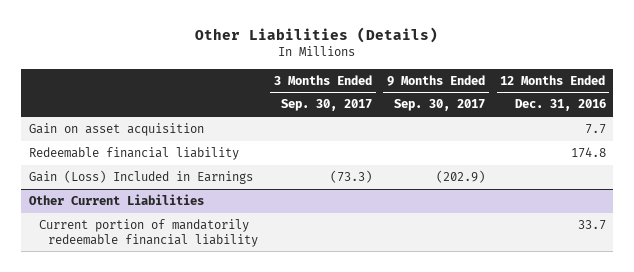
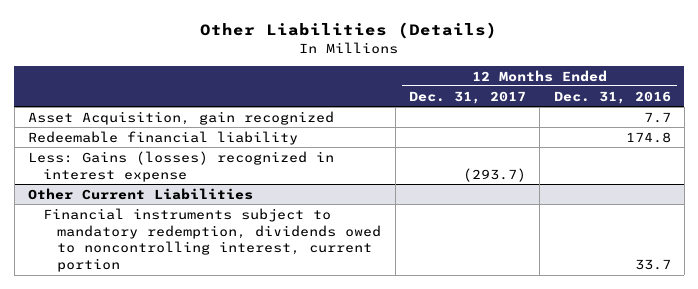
- | 3 Months Ended Sep. 30, 2017 | 9 Months Ended Sep. 30, 2017 | 12 Months Ended Dec. 31, 2016
+ | 12 Months Ended Dec. 31, 2017 | 12 Months Ended Dec. 31, 2016
- Gain on asset acquisition | | | 7.7
+ Asset Acquisition, gain recognized | | 7.7
- Gain (Loss) Included in Earnings | (73.3) | (202.9) |
+ Less: Gains (losses) recognized in interest expense | (293.7) |
@ Other Current Liabilities
- Current portion of mandatorily redeemable financial liability | | | 33.7
+ Financial instruments subject to mandatory redemption, dividends owed to noncontrolling interest, current portion | | 33.7

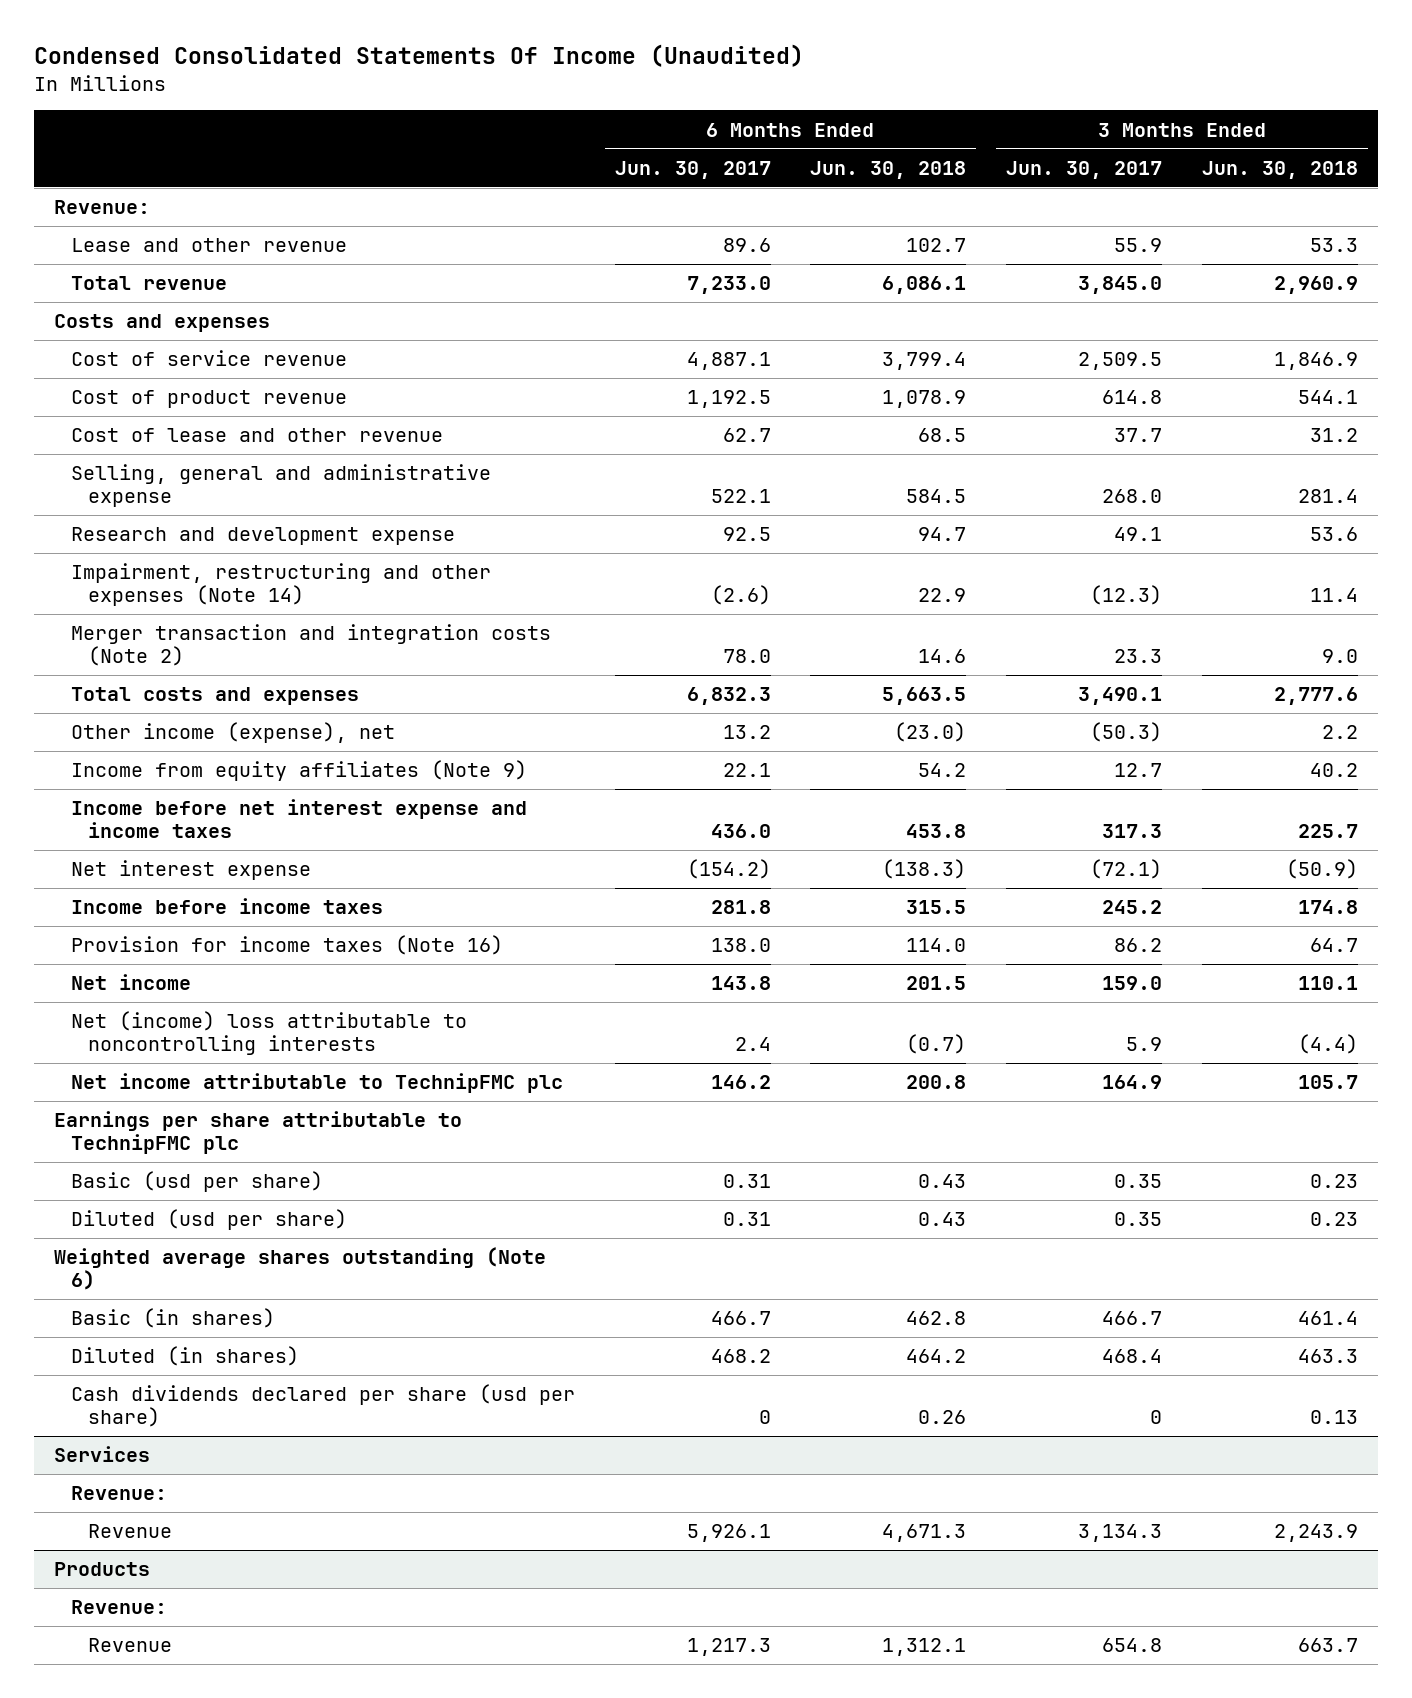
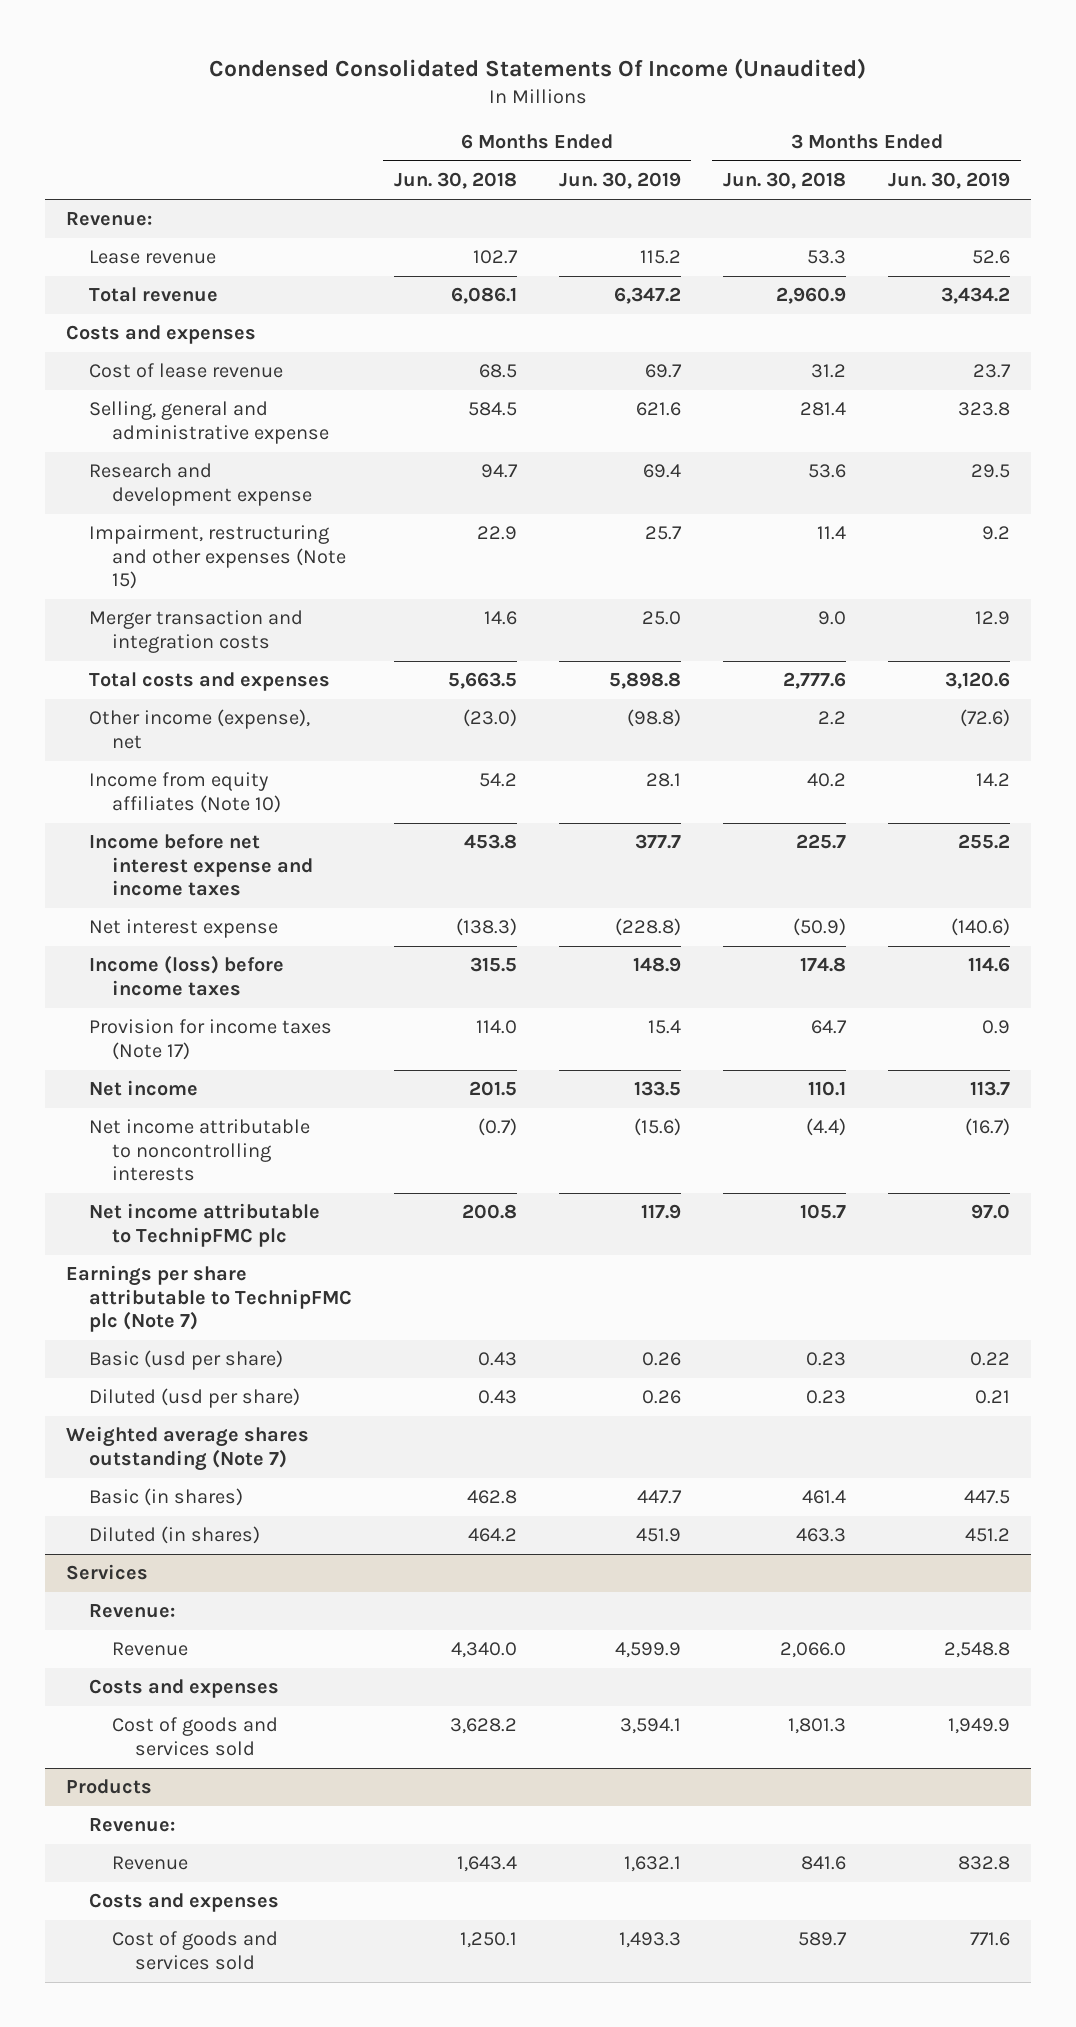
- | 6 Months Ended Jun. 30, 2017 | 6 Months Ended Jun. 30, 2018 | 3 Months Ended Jun. 30, 2017 | 3 Months Ended Jun. 30, 2018
+ | 6 Months Ended Jun. 30, 2018 | 6 Months Ended Jun. 30, 2019 | 3 Months Ended Jun. 30, 2018 | 3 Months Ended Jun. 30, 2019
- Lease and other revenue | 89.6 | 102.7 | 55.9 | 53.3
+ Lease revenue | 102.7 | 115.2 | 53.3 | 52.6
- Cost of service revenue | 4,887.1 | 3,799.4 | 2,509.5 | 1,846.9
- Cost of product revenue | 1,192.5 | 1,078.9 | 614.8 | 544.1
- Cost of lease and other revenue | 62.7 | 68.5 | 37.7 | 31.2
+ Cost of lease revenue | 68.5 | 69.7 | 31.2 | 23.7
- Impairment, restructuring and other expenses (Note 14) | (2.6) | 22.9 | (12.3) | 11.4
- Merger transaction and integration costs (Note 2) | 78.0 | 14.6 | 23.3 | 9.0
+ Impairment, restructuring and other expenses (Note 15) | 22.9 | 25.7 | 11.4 | 9.2
+ Merger transaction and integration costs | 14.6 | 25.0 | 9.0 | 12.9
- Income from equity affiliates (Note 9) | 22.1 | 54.2 | 12.7 | 40.2
+ Income from equity affiliates (Note 10) | 54.2 | 28.1 | 40.2 | 14.2
- Income before income taxes | 281.8 | 315.5 | 245.2 | 174.8
- Provision for income taxes (Note 16) | 138.0 | 114.0 | 86.2 | 64.7
+ Income (loss) before income taxes | 315.5 | 148.9 | 174.8 | 114.6
+ Provision for income taxes (Note 17) | 114.0 | 15.4 | 64.7 | 0.9
- Net (income) loss attributable to noncontrolling interests | 2.4 | (0.7) | 5.9 | (4.4)
+ Net income attributable to noncontrolling interests | (0.7) | (15.6) | (4.4) | (16.7)
- Earnings per share attributable to TechnipFMC plc
+ Earnings per share attributable to TechnipFMC plc (Note 7)
- Weighted average shares outstanding (Note 6)
+ Weighted average shares outstanding (Note 7)
- Cash dividends declared per share (usd per share) | 0 | 0.26 | 0 | 0.13
@ Services
- Revenue | 5,926.1 | 4,671.3 | 3,134.3 | 2,243.9
+ Revenue | 4,340.0 | 4,599.9 | 2,066.0 | 2,548.8
+ Costs and expenses
+ Cost of goods and services sold | 3,628.2 | 3,594.1 | 1,801.3 | 1,949.9
@ Products
- Revenue | 1,217.3 | 1,312.1 | 654.8 | 663.7
+ Revenue | 1,643.4 | 1,632.1 | 841.6 | 832.8
+ Costs and expenses
+ Cost of goods and services sold | 1,250.1 | 1,493.3 | 589.7 | 771.6

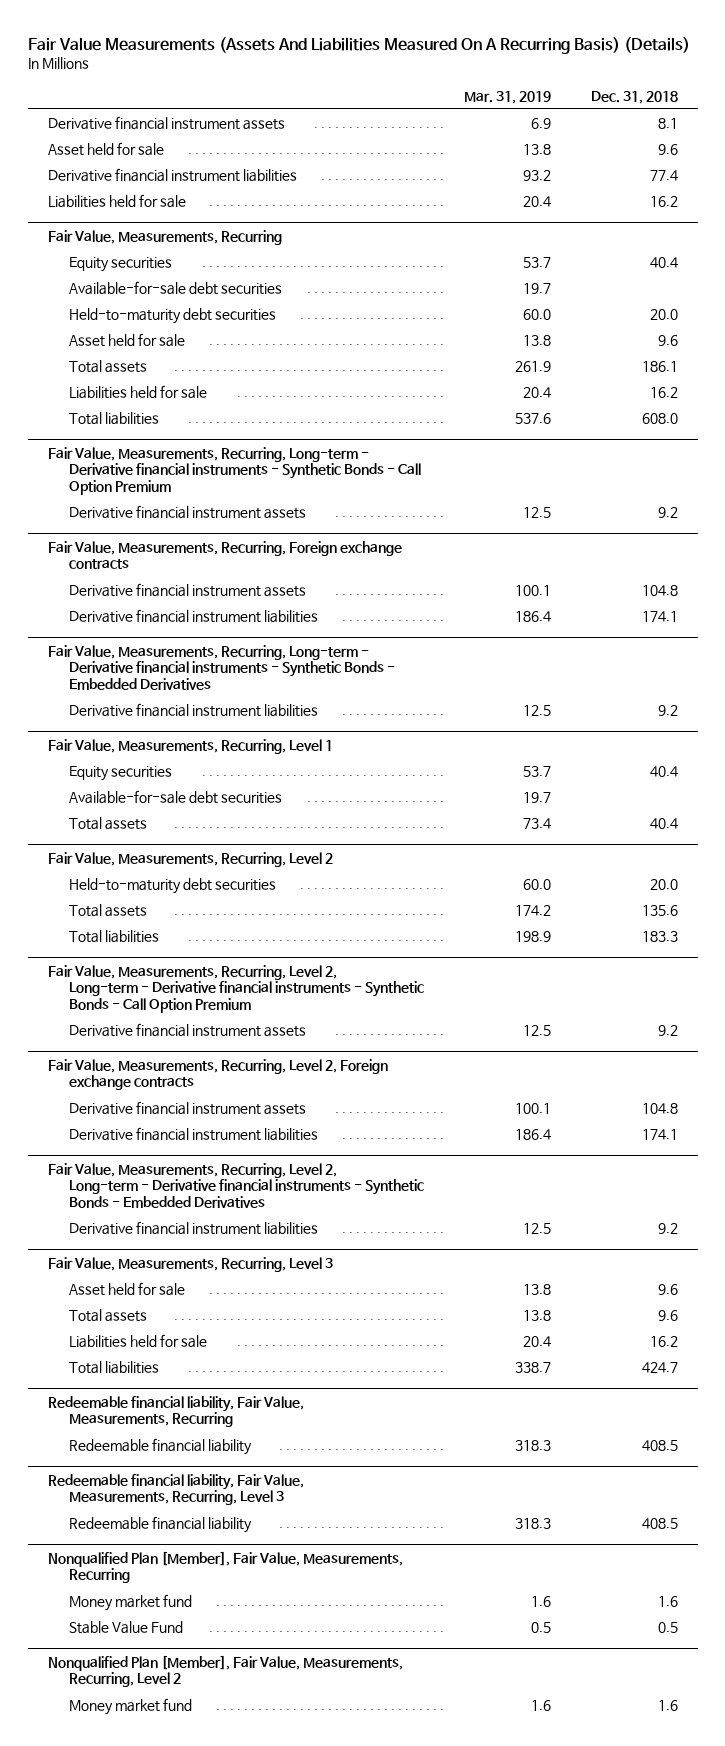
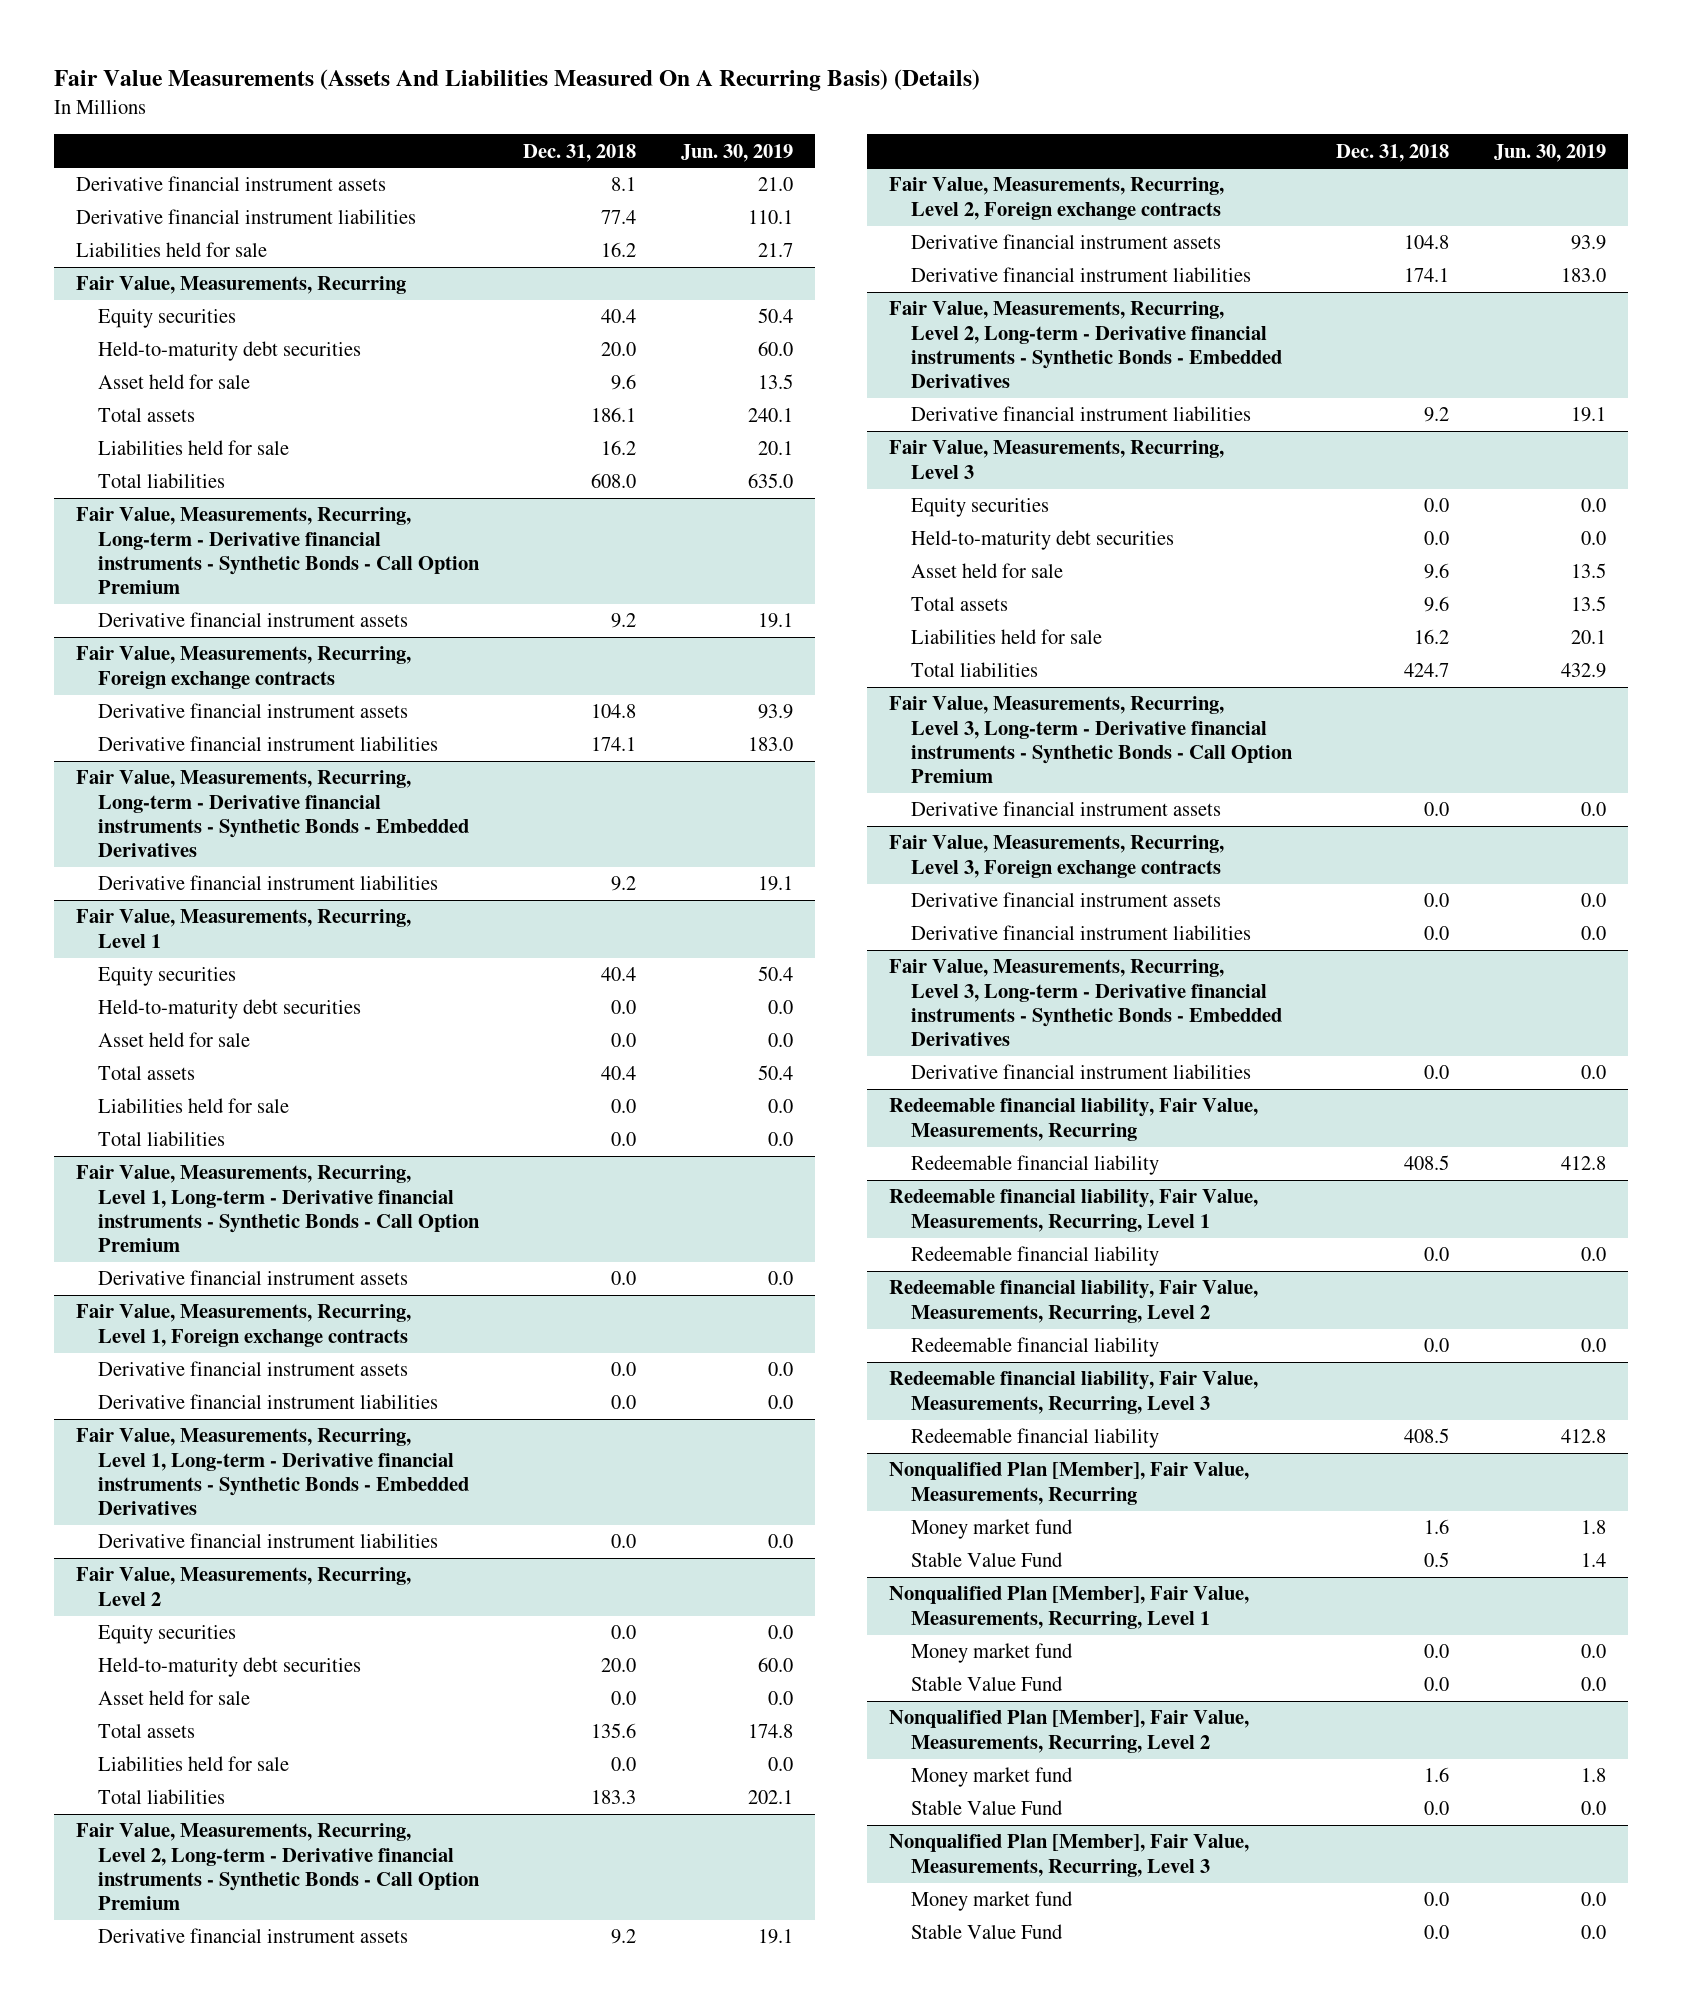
- | Mar. 31, 2019 | Dec. 31, 2018
+ | Dec. 31, 2018 | Jun. 30, 2019
- Asset held for sale | 13.8 | 9.6
@ Fair Value, Measurements, Recurring
- Available-for-sale debt securities | 19.7 |
@ Fair Value, Measurements, Recurring, Level 1
- Available-for-sale debt securities | 19.7 |
+ Held-to-maturity debt securities | 0.0 | 0.0
+ Asset held for sale | 0.0 | 0.0
+ Liabilities held for sale | 0.0 | 0.0
+ Total liabilities | 0.0 | 0.0
+ Fair Value, Measurements, Recurring, Level 1, Long-term - Derivative financial instruments - Synthetic Bonds - Call Option Premium
+ Derivative financial instrument assets | 0.0 | 0.0
+ Fair Value, Measurements, Recurring, Level 1, Foreign exchange contracts
+ Derivative financial instrument assets | 0.0 | 0.0
+ Derivative financial instrument liabilities | 0.0 | 0.0
+ Fair Value, Measurements, Recurring, Level 1, Long-term - Derivative financial instruments - Synthetic Bonds - Embedded Derivatives
+ Derivative financial instrument liabilities | 0.0 | 0.0
@ Fair Value, Measurements, Recurring, Level 2
+ Equity securities | 0.0 | 0.0
+ Asset held for sale | 0.0 | 0.0
+ Liabilities held for sale | 0.0 | 0.0
@ Fair Value, Measurements, Recurring, Level 3
+ Equity securities | 0.0 | 0.0
+ Held-to-maturity debt securities | 0.0 | 0.0
+ Fair Value, Measurements, Recurring, Level 3, Long-term - Derivative financial instruments - Synthetic Bonds - Call Option Premium
+ Derivative financial instrument assets | 0.0 | 0.0
+ Fair Value, Measurements, Recurring, Level 3, Foreign exchange contracts
+ Derivative financial instrument assets | 0.0 | 0.0
+ Derivative financial instrument liabilities | 0.0 | 0.0
+ Fair Value, Measurements, Recurring, Level 3, Long-term - Derivative financial instruments - Synthetic Bonds - Embedded Derivatives
+ Derivative financial instrument liabilities | 0.0 | 0.0
+ Redeemable financial liability, Fair Value, Measurements, Recurring, Level 1
+ Redeemable financial liability | 0.0 | 0.0
+ Redeemable financial liability, Fair Value, Measurements, Recurring, Level 2
+ Redeemable financial liability | 0.0 | 0.0
+ Nonqualified Plan [Member], Fair Value, Measurements, Recurring, Level 1
+ Money market fund | 0.0 | 0.0
+ Stable Value Fund | 0.0 | 0.0
@ Nonqualified Plan [Member], Fair Value, Measurements, Recurring, Level 2
+ Stable Value Fund | 0.0 | 0.0
+ Nonqualified Plan [Member], Fair Value, Measurements, Recurring, Level 3
+ Money market fund | 0.0 | 0.0
+ Stable Value Fund | 0.0 | 0.0

